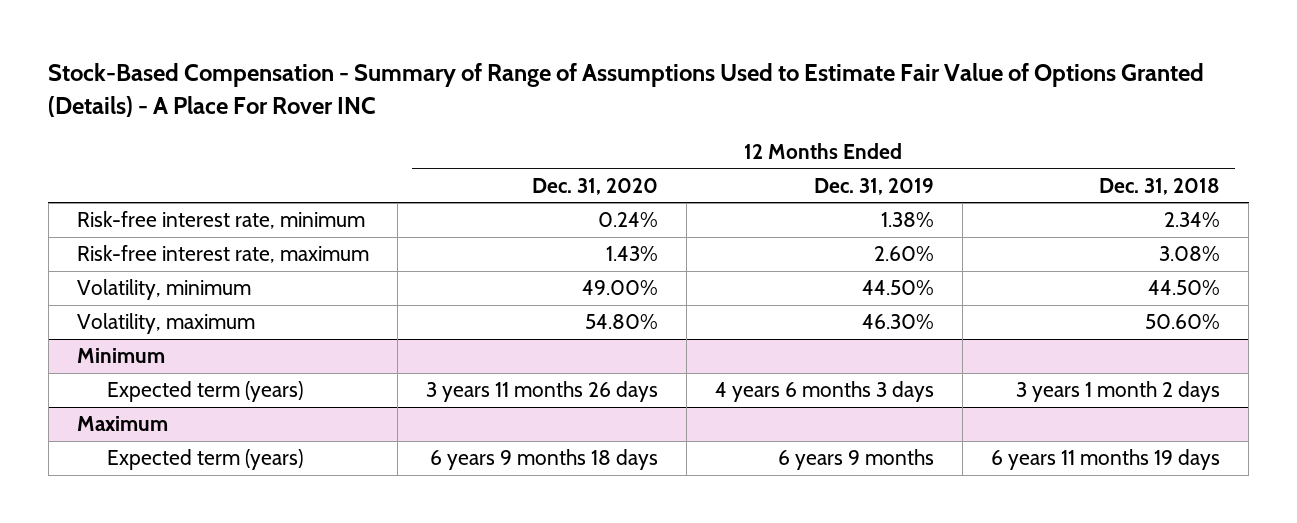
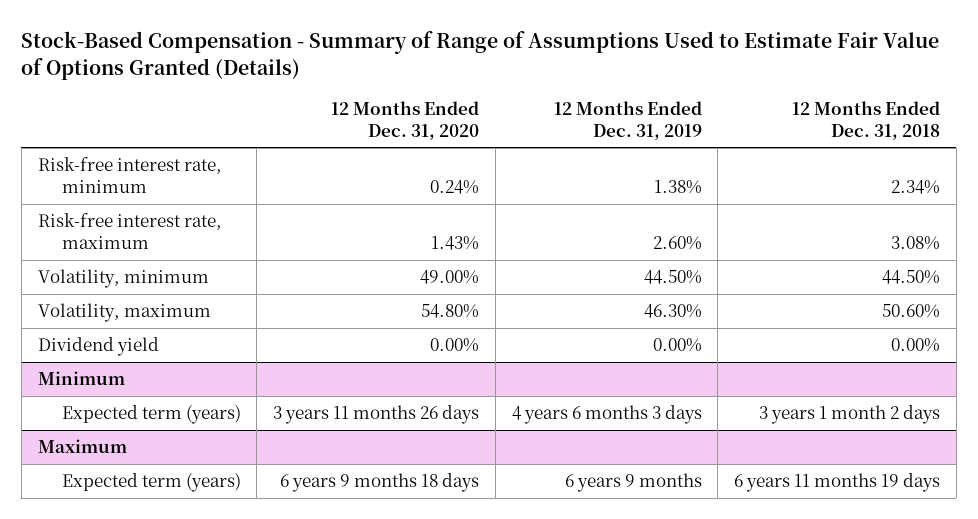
- Stock-Based Compensation - Summary of Range of Assumptions Used to Estimate Fair Value of Options Granted (Details) - A Place For Rover INC
+ Stock-Based Compensation - Summary of Range of Assumptions Used to Estimate Fair Value of Options Granted (Details)
+ Dividend yield | 0.00% | 0.00% | 0.00%

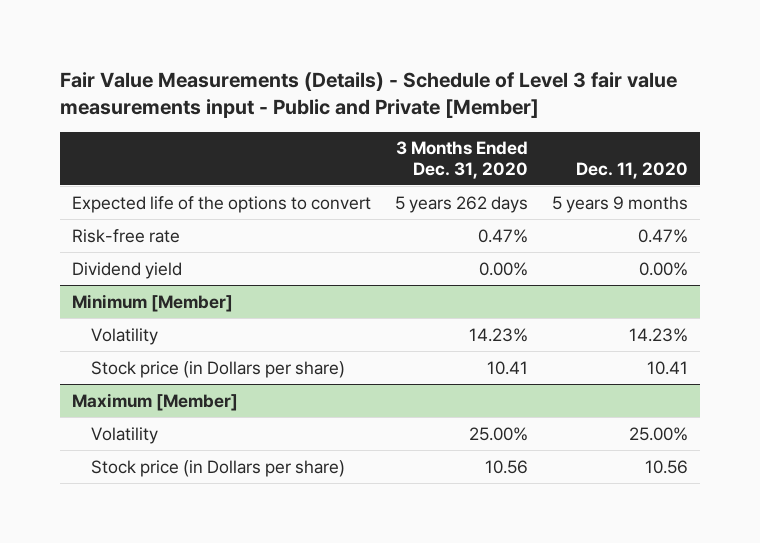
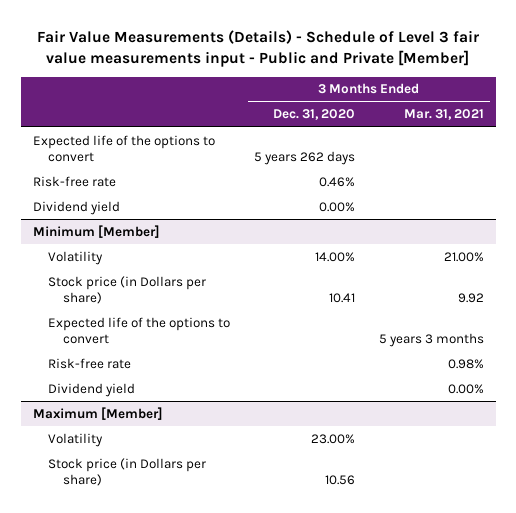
- | 3 Months Ended Dec. 31, 2020 | Dec. 11, 2020
+ | 3 Months Ended Dec. 31, 2020 | 3 Months Ended Mar. 31, 2021
- Risk-free rate | 0.47% | 0.47%
+ Risk-free rate | 0.46% |
@ Minimum [Member]
- Volatility | 14.23% | 14.23%
+ Volatility | 14.00% | 21.00%
+ Expected life of the options to convert | | 5 years 3 months
+ Risk-free rate | | 0.98%
+ Dividend yield | | 0.00%
@ Maximum [Member]
- Volatility | 25.00% | 25.00%
+ Volatility | 23.00% |

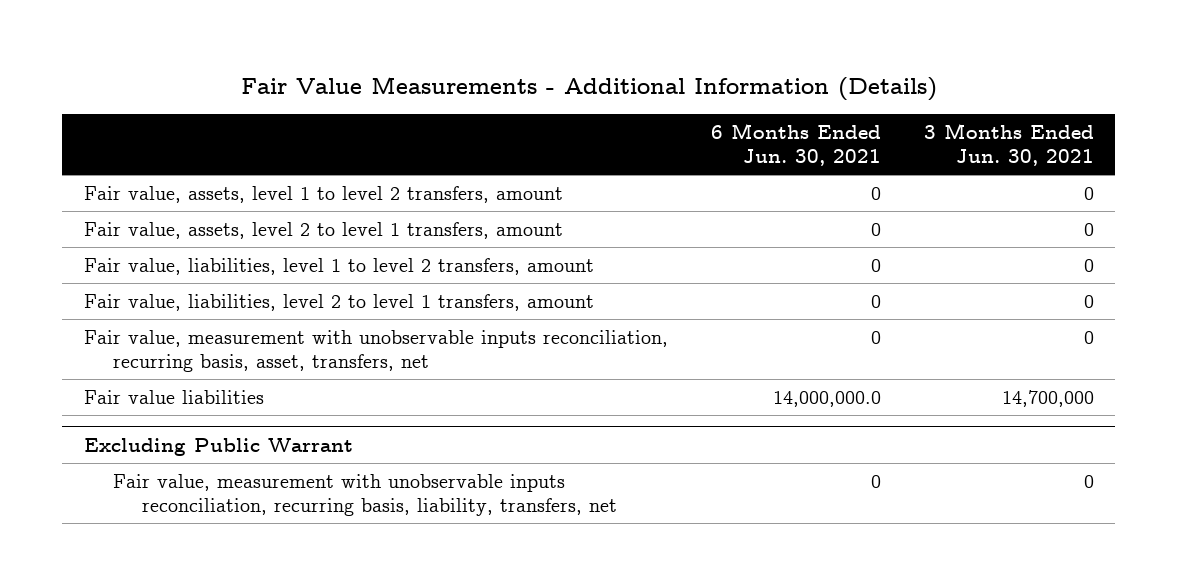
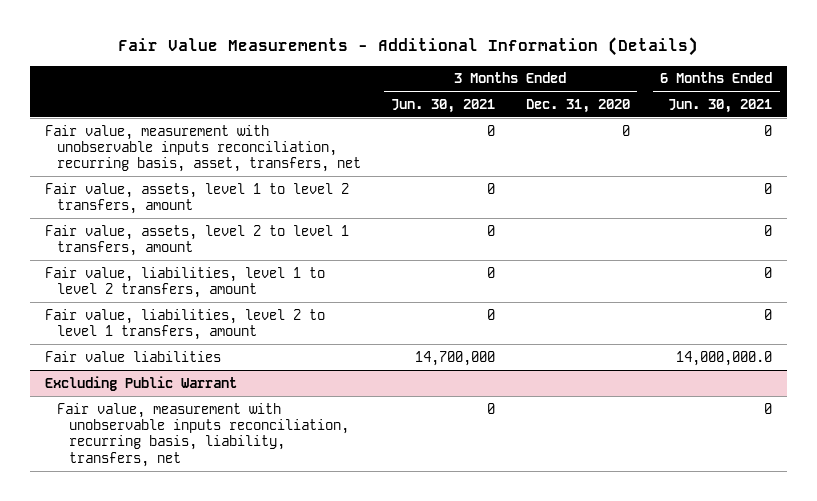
- | 6 Months Ended Jun. 30, 2021 | 3 Months Ended Jun. 30, 2021
+ | 3 Months Ended Jun. 30, 2021 | 3 Months Ended Dec. 31, 2020 | 6 Months Ended Jun. 30, 2021
moved up: Fair value, measurement with unobservable inputs reconciliation, recurring basis, asset, transfers, net | 0 | 0 | 0

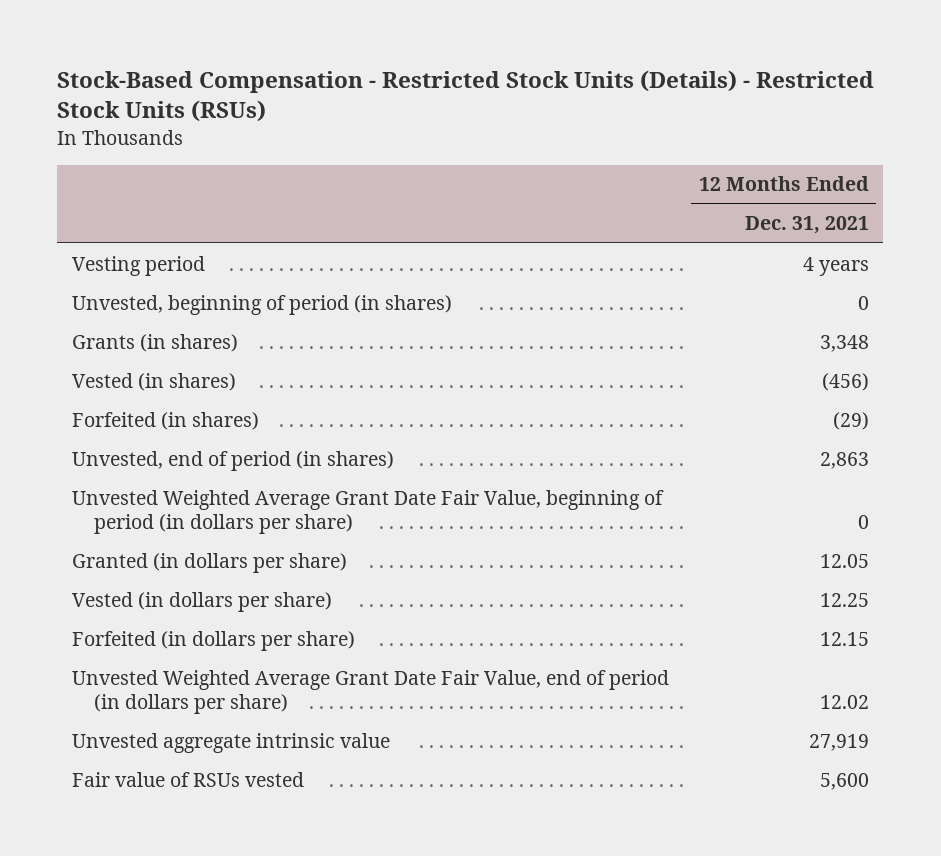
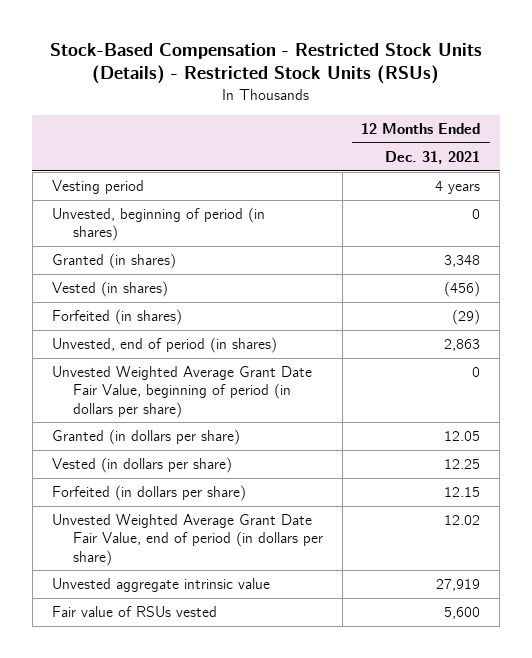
- Grants (in shares) | 3,348
+ Granted (in shares) | 3,348

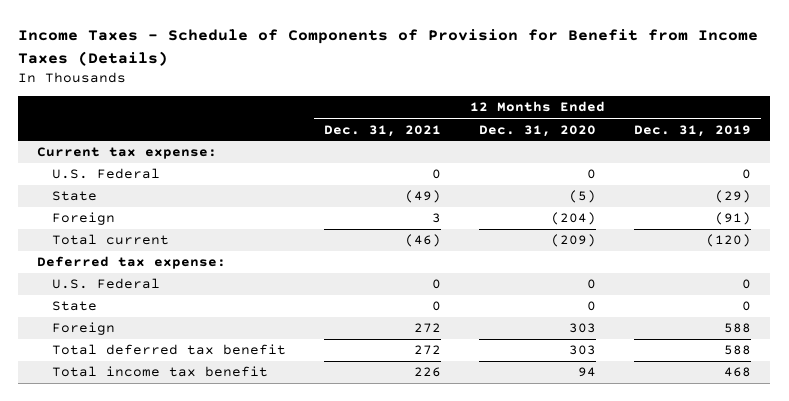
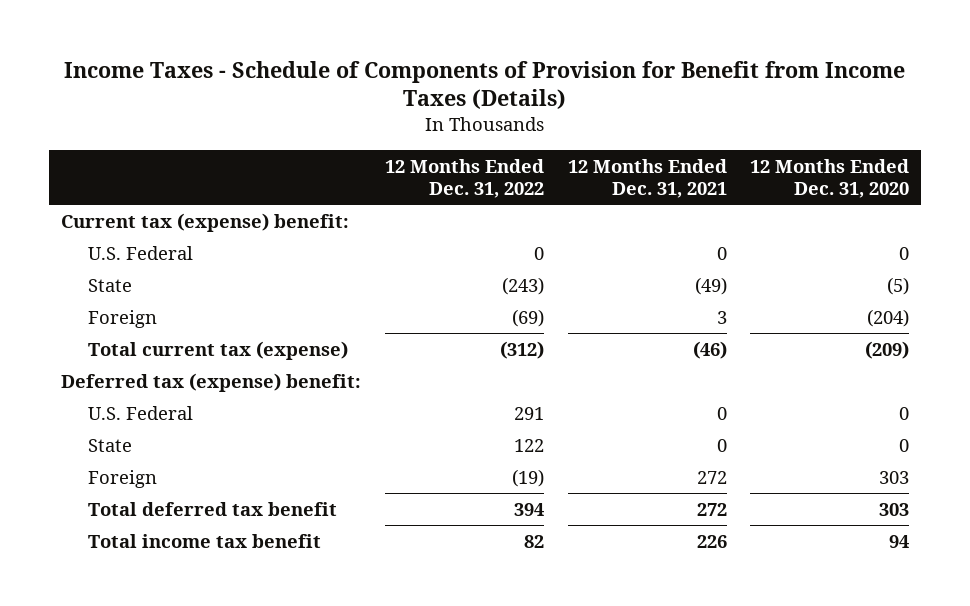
- | 12 Months Ended Dec. 31, 2021 | 12 Months Ended Dec. 31, 2020 | 12 Months Ended Dec. 31, 2019
+ | 12 Months Ended Dec. 31, 2022 | 12 Months Ended Dec. 31, 2021 | 12 Months Ended Dec. 31, 2020
- Current tax expense:
+ Current tax (expense) benefit:
- Total current | (46) | (209) | (120)
- Deferred tax expense:
+ Total current tax (expense) | (312) | (46) | (209)
+ Deferred tax (expense) benefit:

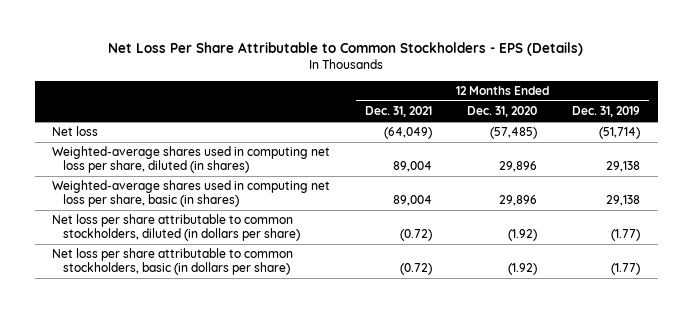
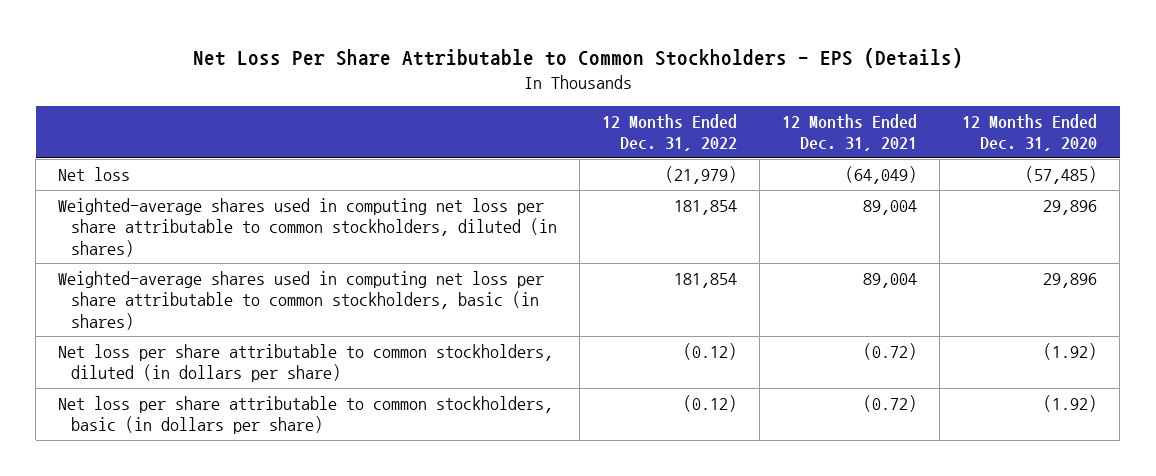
- | 12 Months Ended Dec. 31, 2021 | 12 Months Ended Dec. 31, 2020 | 12 Months Ended Dec. 31, 2019
+ | 12 Months Ended Dec. 31, 2022 | 12 Months Ended Dec. 31, 2021 | 12 Months Ended Dec. 31, 2020
- Weighted-average shares used in computing net loss per share, diluted (in shares) | 89,004 | 29,896 | 29,138
- Weighted-average shares used in computing net loss per share, basic (in shares) | 89,004 | 29,896 | 29,138
+ Weighted-average shares used in computing net loss per share attributable to common stockholders, diluted (in shares) | 181,854 | 89,004 | 29,896
+ Weighted-average shares used in computing net loss per share attributable to common stockholders, basic (in shares) | 181,854 | 89,004 | 29,896

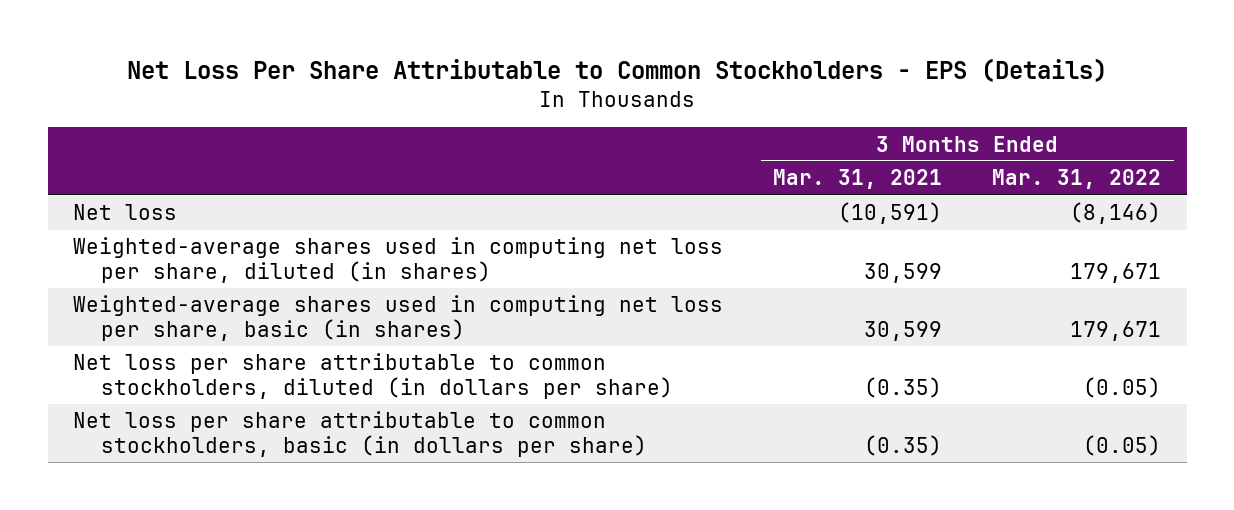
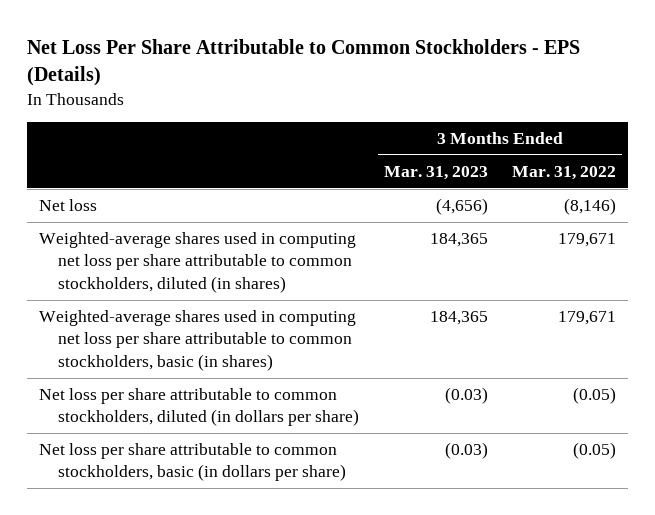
- | 3 Months Ended Mar. 31, 2021 | 3 Months Ended Mar. 31, 2022
+ | 3 Months Ended Mar. 31, 2023 | 3 Months Ended Mar. 31, 2022
- Weighted-average shares used in computing net loss per share, diluted (in shares) | 30,599 | 179,671
- Weighted-average shares used in computing net loss per share, basic (in shares) | 30,599 | 179,671
+ Weighted-average shares used in computing net loss per share attributable to common stockholders, diluted (in shares) | 184,365 | 179,671
+ Weighted-average shares used in computing net loss per share attributable to common stockholders, basic (in shares) | 184,365 | 179,671

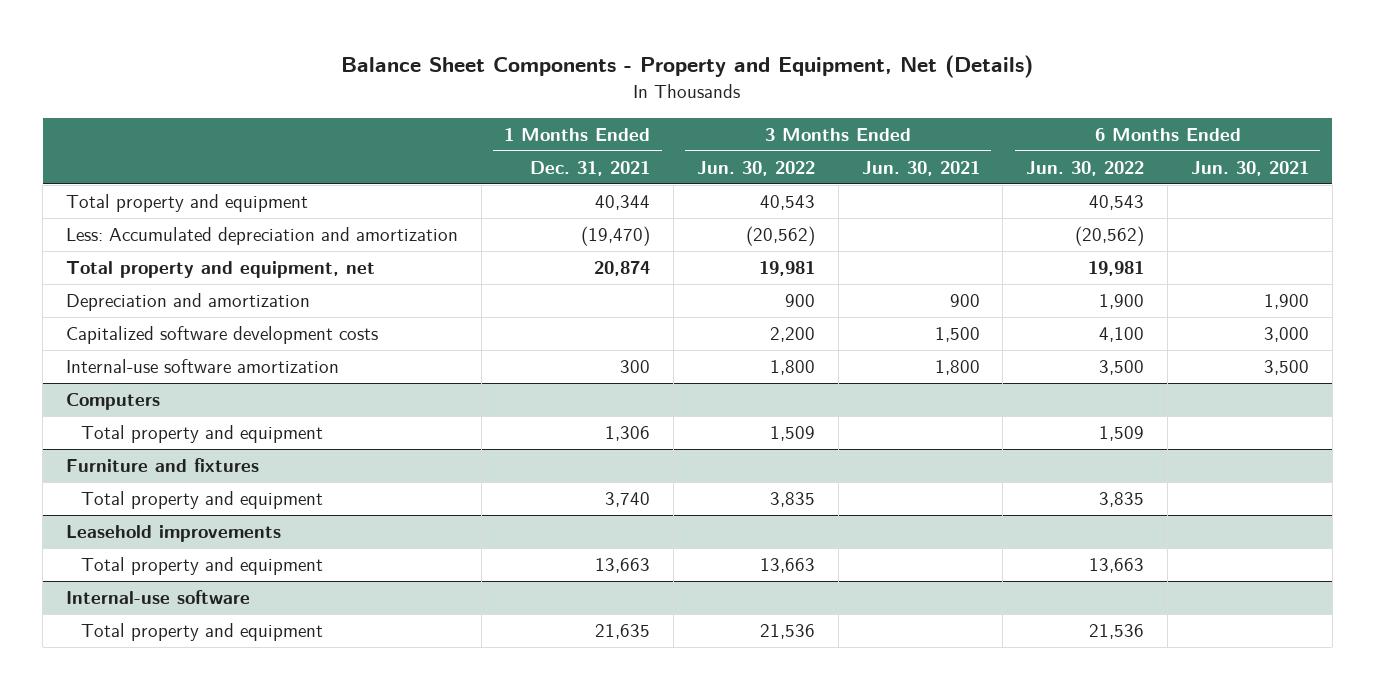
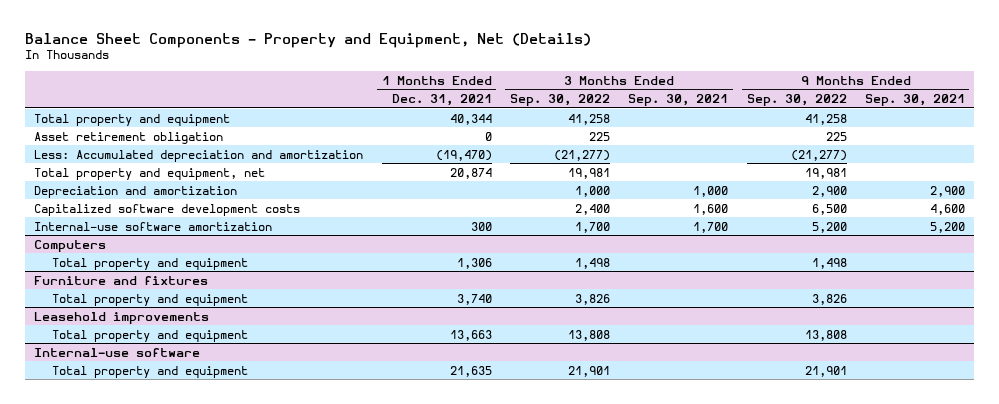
- | 1 Months Ended Dec. 31, 2021 | 3 Months Ended Jun. 30, 2022 | 3 Months Ended Jun. 30, 2021 | 6 Months Ended Jun. 30, 2022 | 6 Months Ended Jun. 30, 2021
+ | 1 Months Ended Dec. 31, 2021 | 3 Months Ended Sep. 30, 2022 | 3 Months Ended Sep. 30, 2021 | 9 Months Ended Sep. 30, 2022 | 9 Months Ended Sep. 30, 2021
+ Asset retirement obligation | 0 | 225 | | 225 |

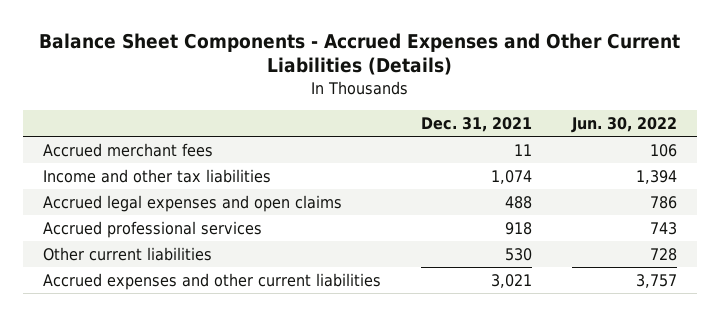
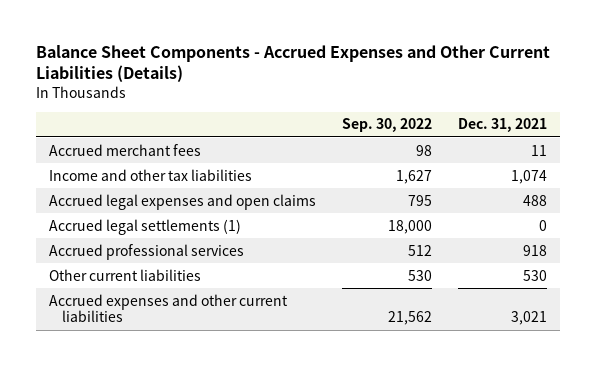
- | Dec. 31, 2021 | Jun. 30, 2022
+ | Sep. 30, 2022 | Dec. 31, 2021
+ Accrued legal settlements (1) | 18,000 | 0

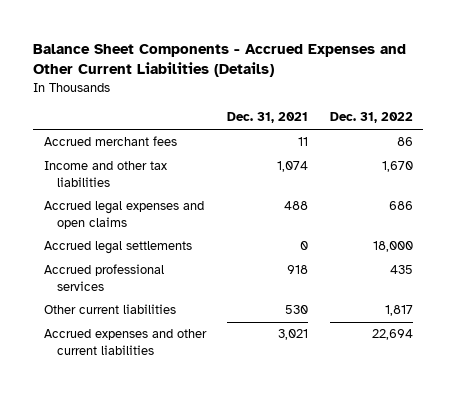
- | Sep. 30, 2022 | Dec. 31, 2021
+ | Dec. 31, 2021 | Dec. 31, 2022
- Accrued legal settlements (1) | 18,000 | 0
+ Accrued legal settlements | 0 | 18,000

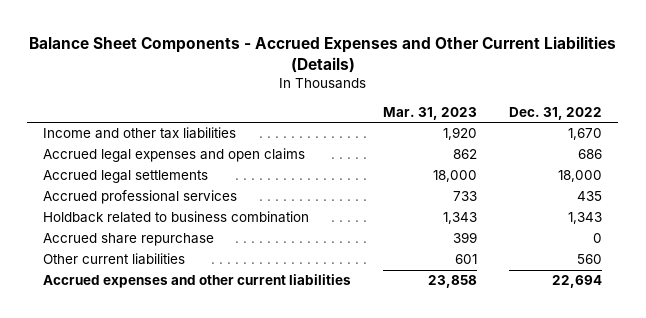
- | Dec. 31, 2021 | Dec. 31, 2022
+ | Mar. 31, 2023 | Dec. 31, 2022
- Accrued merchant fees | 11 | 86
- Other current liabilities | 530 | 1,817
+ Holdback related to business combination | 1,343 | 1,343
+ Accrued share repurchase | 399 | 0
+ Other current liabilities | 601 | 560

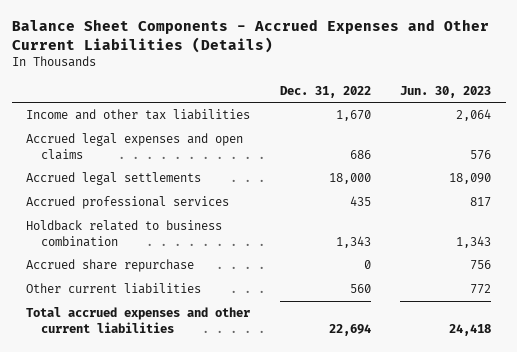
- | Mar. 31, 2023 | Dec. 31, 2022
+ | Dec. 31, 2022 | Jun. 30, 2023
- Accrued expenses and other current liabilities | 23,858 | 22,694
+ Total accrued expenses and other current liabilities | 22,694 | 24,418

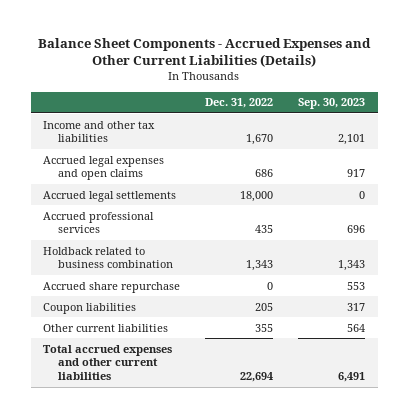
- | Dec. 31, 2022 | Jun. 30, 2023
+ | Dec. 31, 2022 | Sep. 30, 2023
- Other current liabilities | 560 | 772
+ Coupon liabilities | 205 | 317
+ Other current liabilities | 355 | 564

